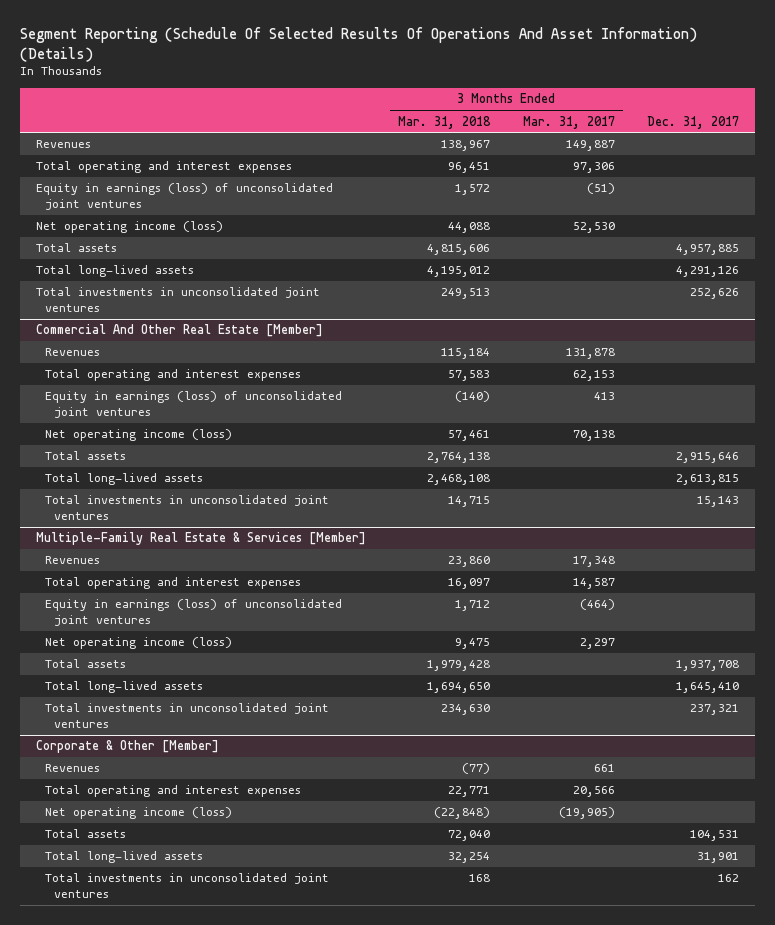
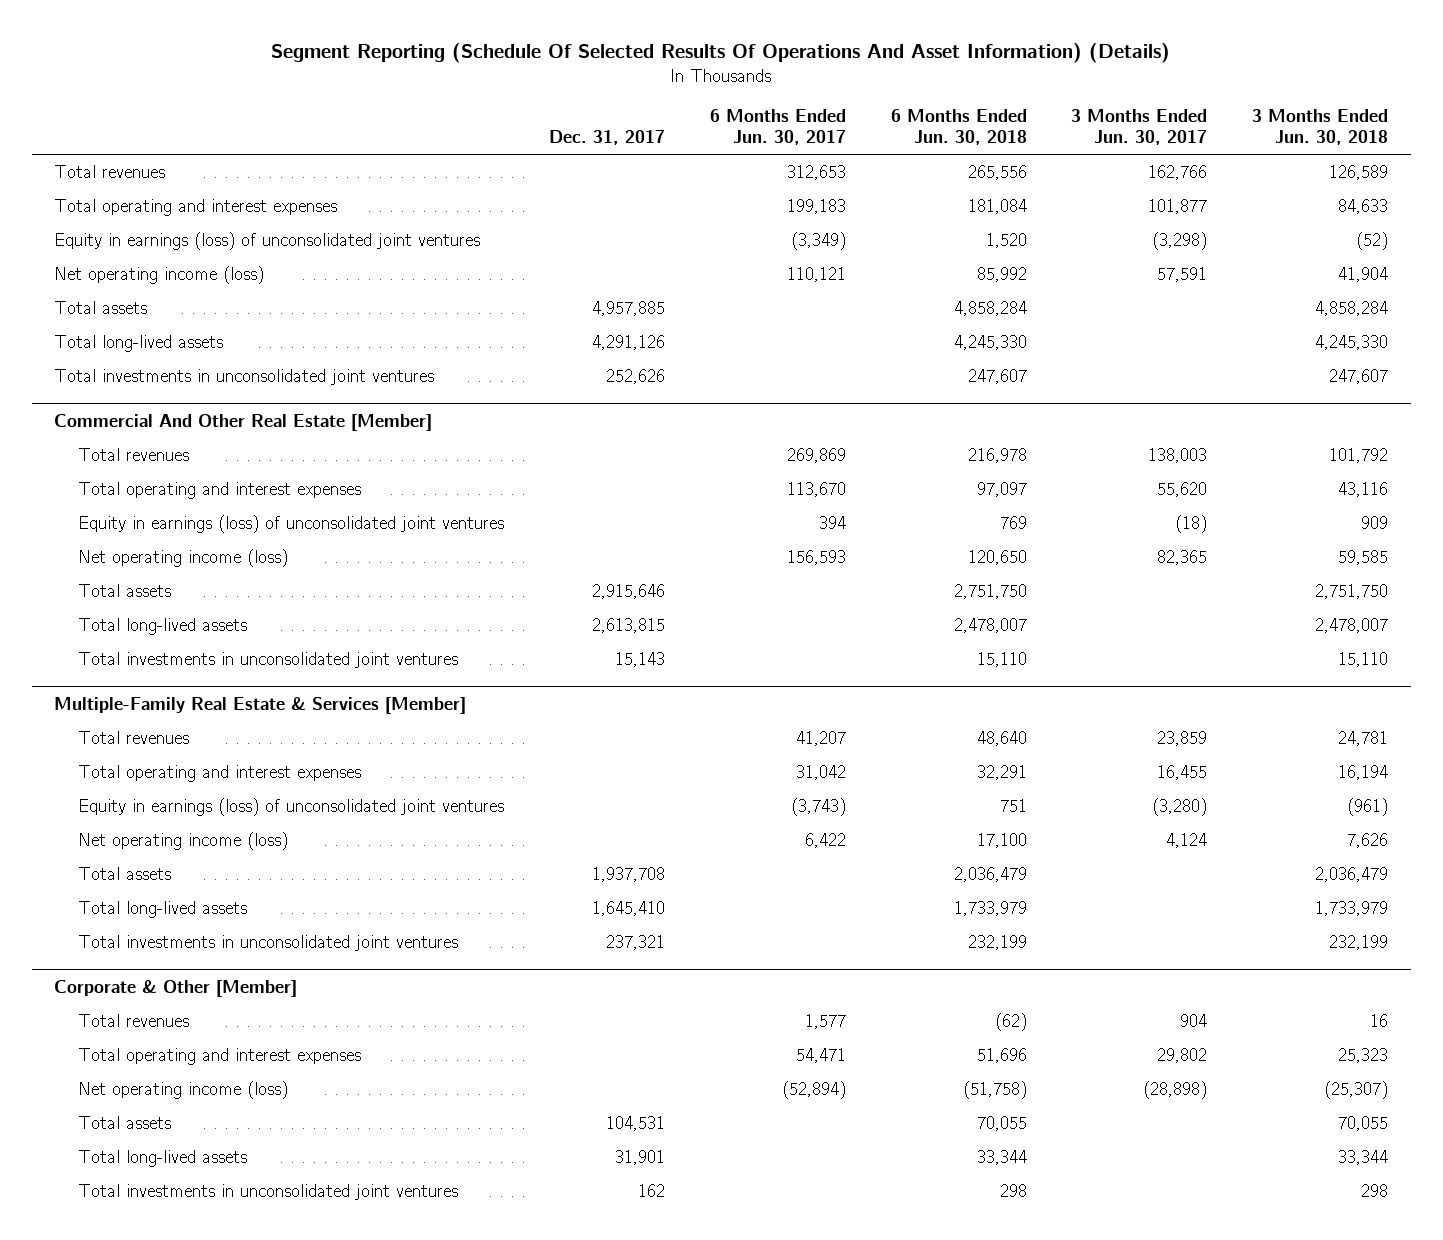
- | 3 Months Ended Mar. 31, 2018 | 3 Months Ended Mar. 31, 2017 | Dec. 31, 2017
+ | Dec. 31, 2017 | 6 Months Ended Jun. 30, 2017 | 6 Months Ended Jun. 30, 2018 | 3 Months Ended Jun. 30, 2017 | 3 Months Ended Jun. 30, 2018
- Revenues | 138,967 | 149,887 |
+ Total revenues | | 312,653 | 265,556 | 162,766 | 126,589
@ Commercial And Other Real Estate [Member]
- Revenues | 115,184 | 131,878 |
+ Total revenues | | 269,869 | 216,978 | 138,003 | 101,792
@ Multiple-Family Real Estate & Services [Member]
- Revenues | 23,860 | 17,348 |
+ Total revenues | | 41,207 | 48,640 | 23,859 | 24,781
@ Corporate & Other [Member]
- Revenues | (77) | 661 |
+ Total revenues | | 1,577 | (62) | 904 | 16

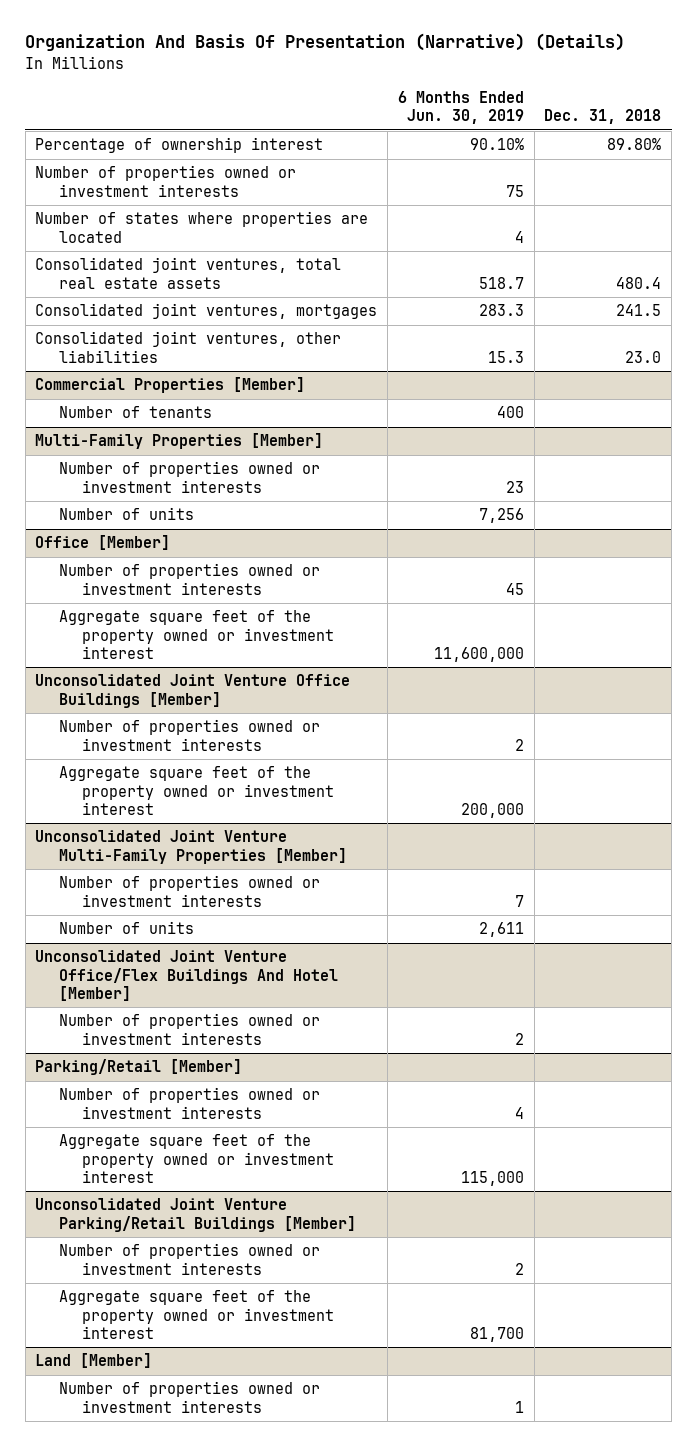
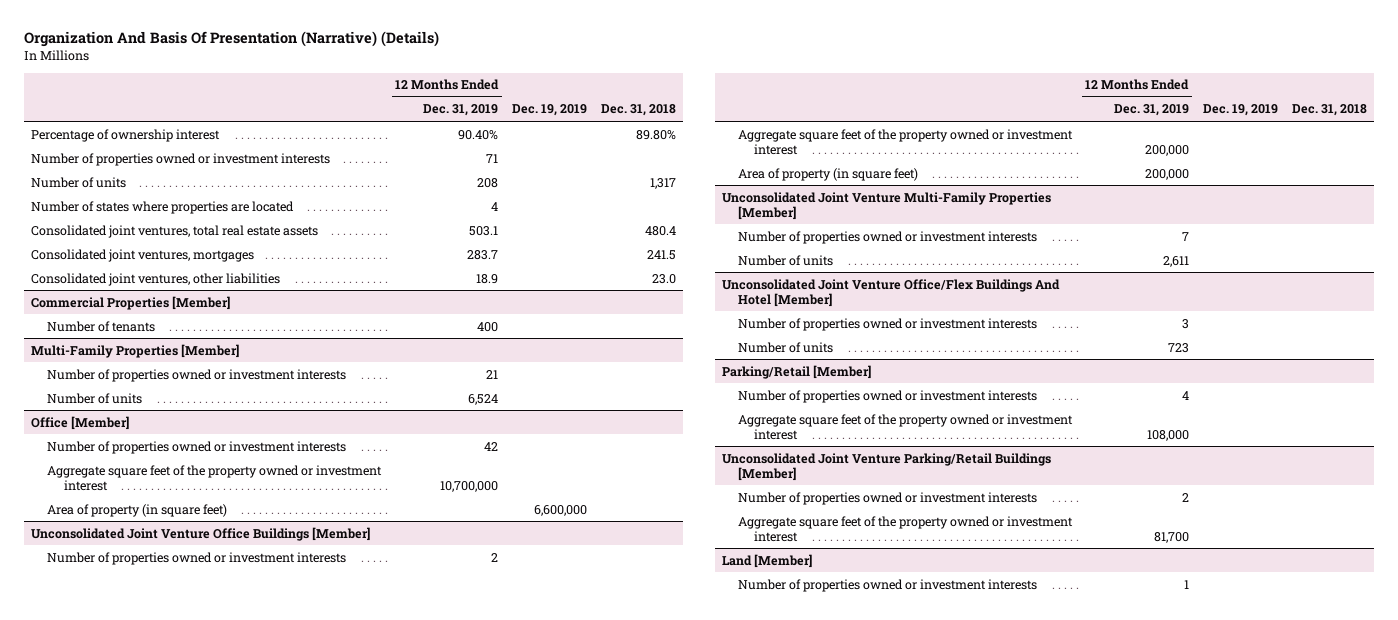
- | 6 Months Ended Jun. 30, 2019 | Dec. 31, 2018
+ | 12 Months Ended Dec. 31, 2019 | Dec. 19, 2019 | Dec. 31, 2018
+ Number of units | 208 | | 1,317
@ Office [Member]
+ Area of property (in square feet) | | 6,600,000 |
@ Unconsolidated Joint Venture Office Buildings [Member]
+ Area of property (in square feet) | 200,000 | |
@ Unconsolidated Joint Venture Office/Flex Buildings And Hotel [Member]
+ Number of units | 723 | |

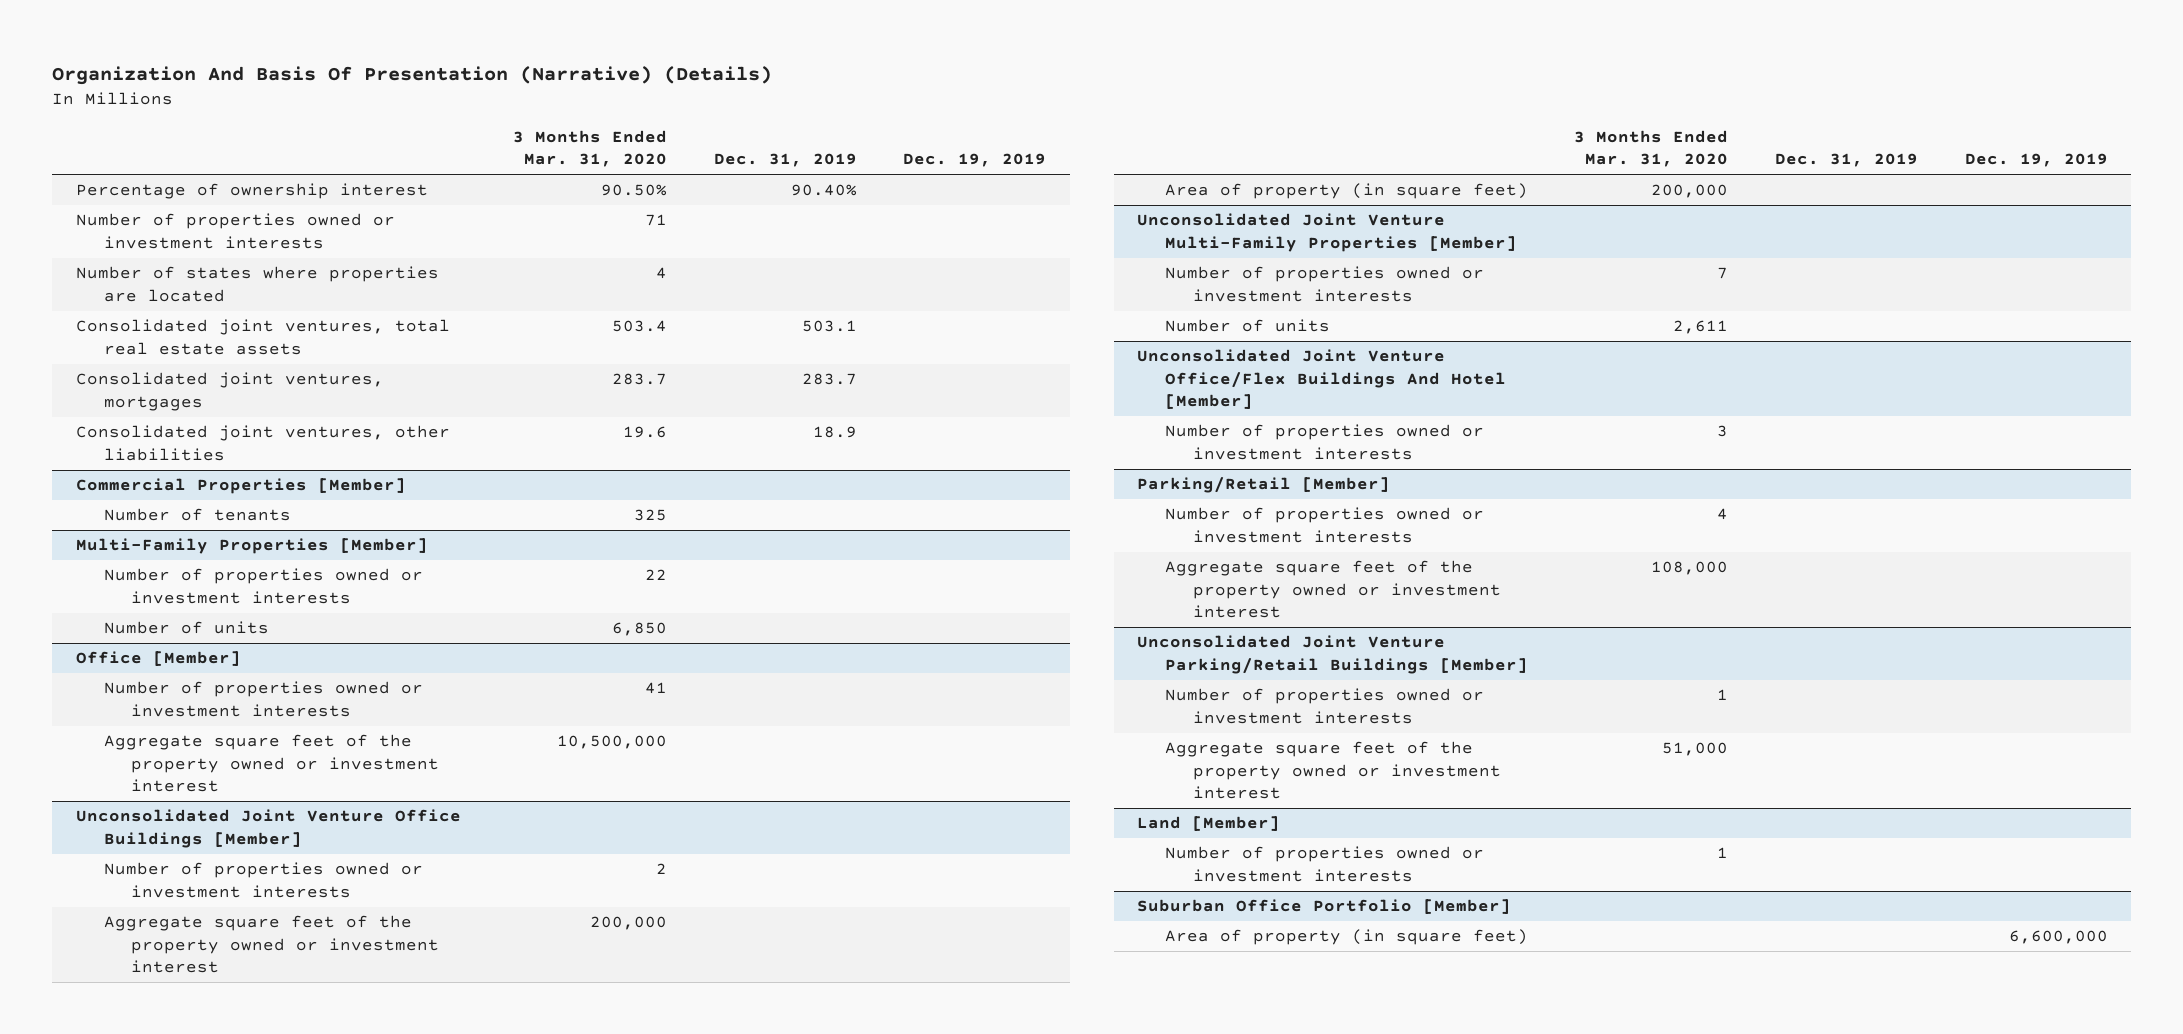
- | 12 Months Ended Dec. 31, 2019 | Dec. 19, 2019 | Dec. 31, 2018
+ | 3 Months Ended Mar. 31, 2020 | Dec. 31, 2019 | Dec. 19, 2019
- Number of units | 208 | | 1,317
@ Office [Member]
- Area of property (in square feet) | | 6,600,000 |
@ Unconsolidated Joint Venture Office/Flex Buildings And Hotel [Member]
- Number of units | 723 | |
+ Suburban Office Portfolio [Member]
+ Area of property (in square feet) | | | 6,600,000

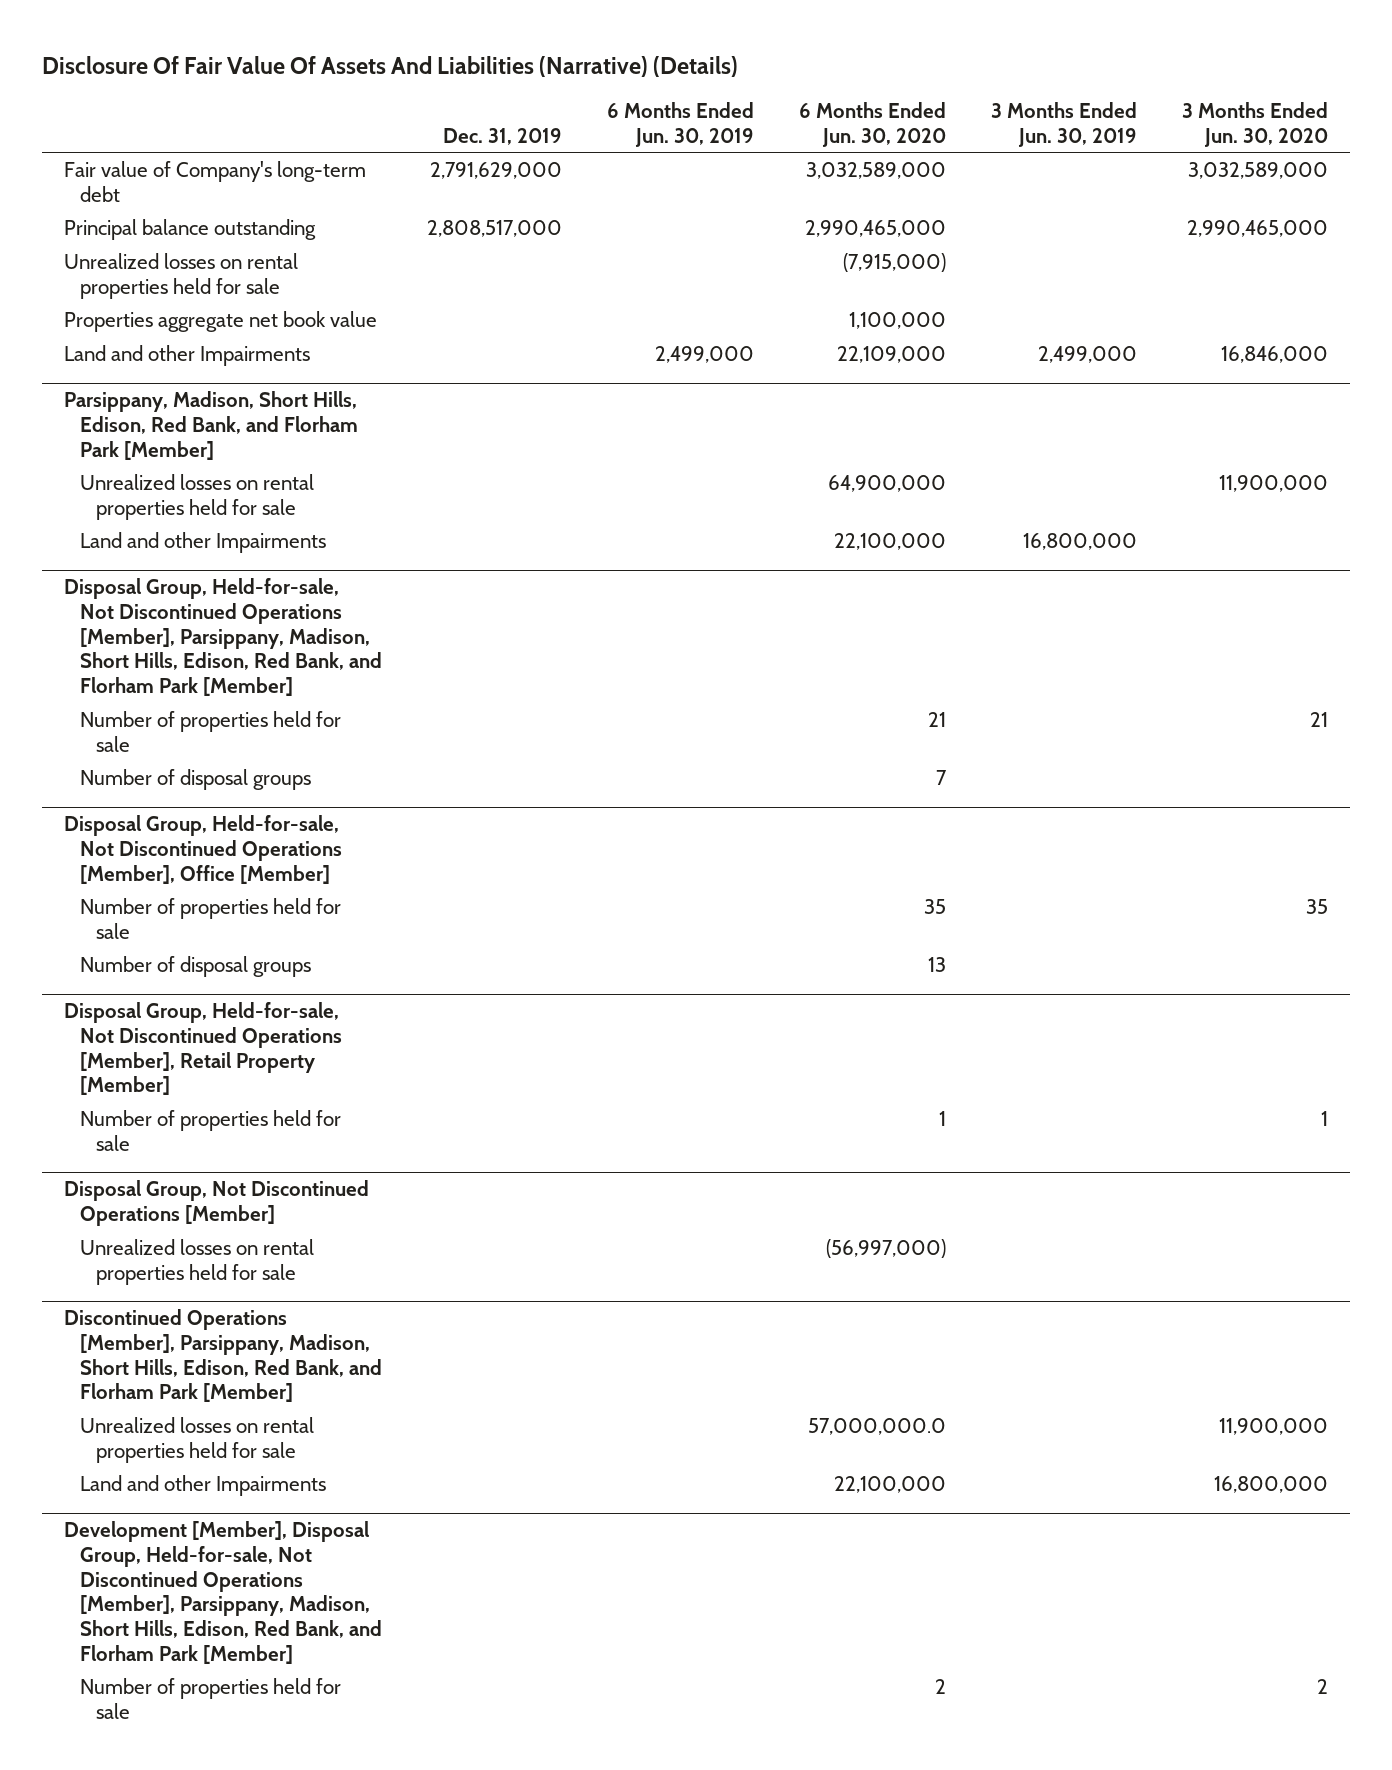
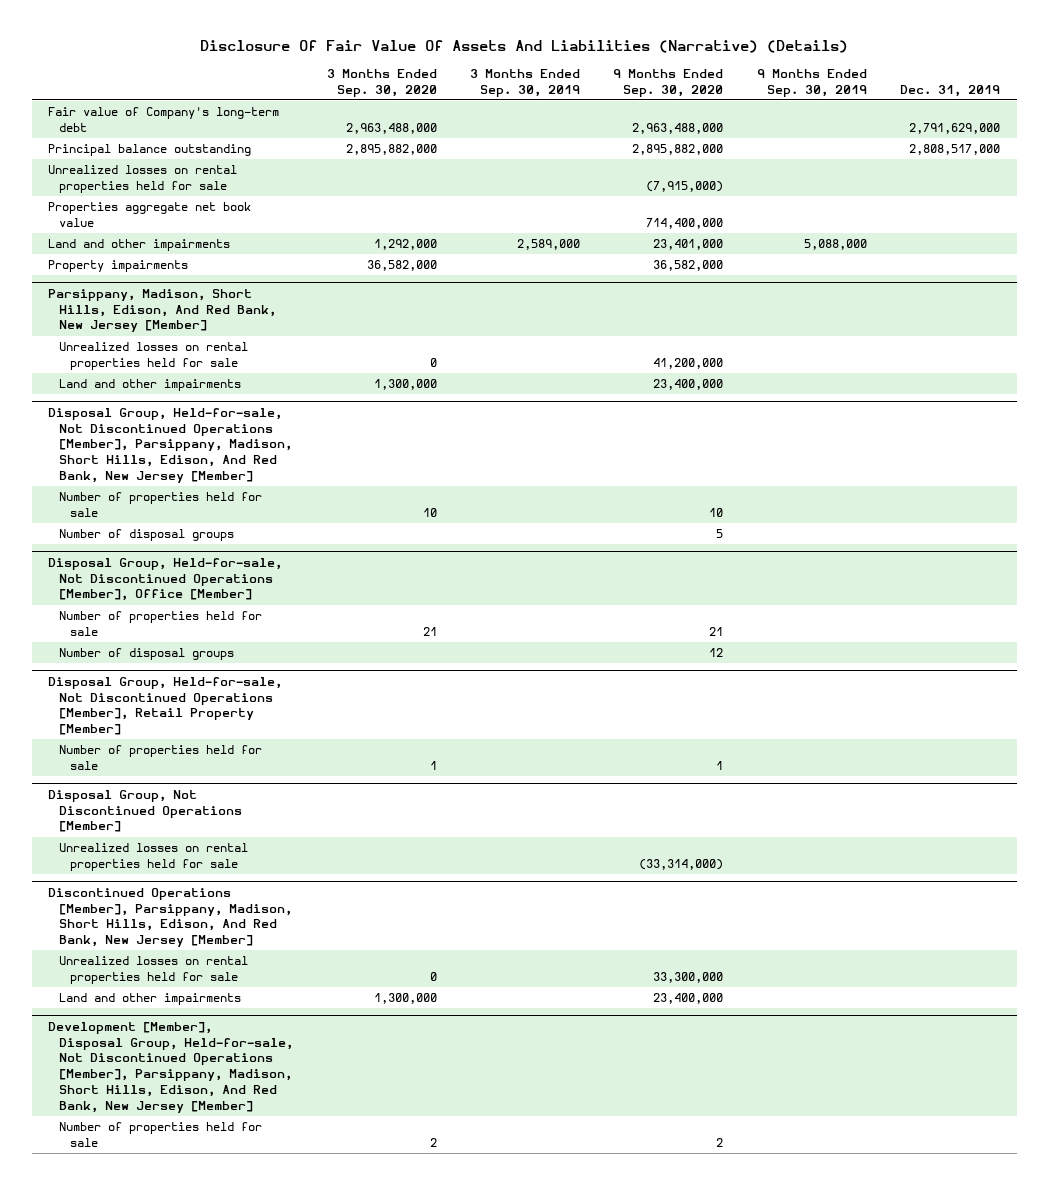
- | Dec. 31, 2019 | 6 Months Ended Jun. 30, 2019 | 6 Months Ended Jun. 30, 2020 | 3 Months Ended Jun. 30, 2019 | 3 Months Ended Jun. 30, 2020
+ | 3 Months Ended Sep. 30, 2020 | 3 Months Ended Sep. 30, 2019 | 9 Months Ended Sep. 30, 2020 | 9 Months Ended Sep. 30, 2019 | Dec. 31, 2019
- Land and other Impairments | | 2,499,000 | 22,109,000 | 2,499,000 | 16,846,000
- Parsippany, Madison, Short Hills, Edison, Red Bank, and Florham Park [Member]
- Unrealized losses on rental properties held for sale | | | 64,900,000 | | 11,900,000
- Land and other Impairments | | | 22,100,000 | 16,800,000 |
- Disposal Group, Held-for-sale, Not Discontinued Operations [Member], Parsippany, Madison, Short Hills, Edison, Red Bank, and Florham Park [Member]
+ Land and other impairments | 1,292,000 | 2,589,000 | 23,401,000 | 5,088,000 |
+ Property impairments | 36,582,000 | | 36,582,000 | |
+ Parsippany, Madison, Short Hills, Edison, And Red Bank, New Jersey [Member]
+ Unrealized losses on rental properties held for sale | 0 | | 41,200,000 | |
+ Land and other impairments | 1,300,000 | | 23,400,000 | |
+ Disposal Group, Held-for-sale, Not Discontinued Operations [Member], Parsippany, Madison, Short Hills, Edison, And Red Bank, New Jersey [Member]
- Discontinued Operations [Member], Parsippany, Madison, Short Hills, Edison, Red Bank, and Florham Park [Member]
+ Discontinued Operations [Member], Parsippany, Madison, Short Hills, Edison, And Red Bank, New Jersey [Member]
- Land and other Impairments | | | 22,100,000 | | 16,800,000
- Development [Member], Disposal Group, Held-for-sale, Not Discontinued Operations [Member], Parsippany, Madison, Short Hills, Edison, Red Bank, and Florham Park [Member]
+ Land and other impairments | 1,300,000 | | 23,400,000 | |
+ Development [Member], Disposal Group, Held-for-sale, Not Discontinued Operations [Member], Parsippany, Madison, Short Hills, Edison, And Red Bank, New Jersey [Member]

